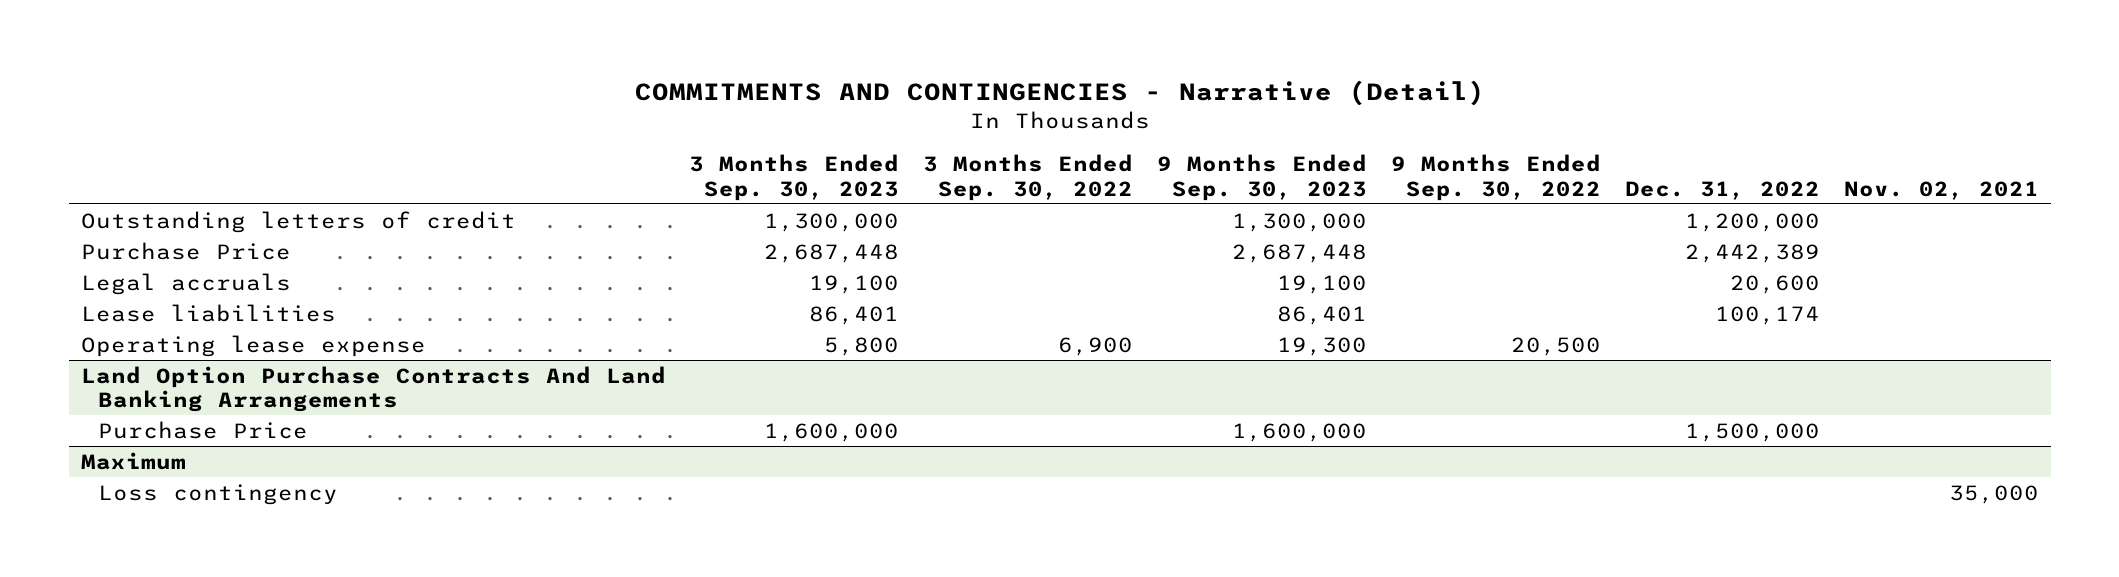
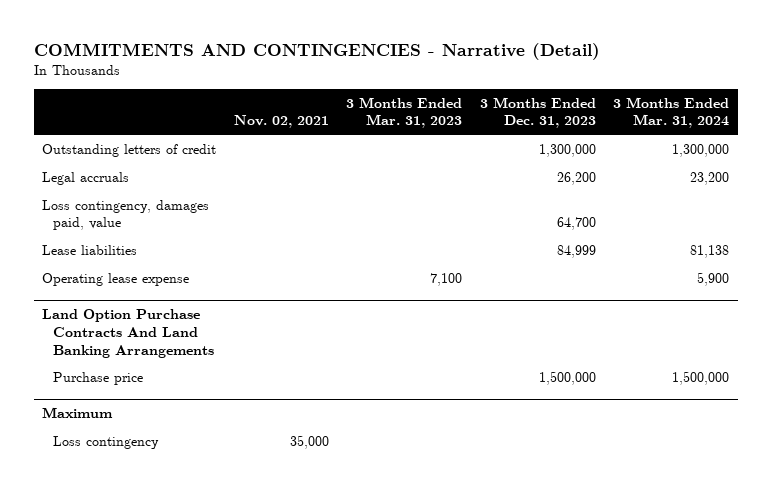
- | 3 Months Ended Sep. 30, 2023 | 3 Months Ended Sep. 30, 2022 | 9 Months Ended Sep. 30, 2023 | 9 Months Ended Sep. 30, 2022 | Dec. 31, 2022 | Nov. 02, 2021
+ | Nov. 02, 2021 | 3 Months Ended Mar. 31, 2023 | 3 Months Ended Dec. 31, 2023 | 3 Months Ended Mar. 31, 2024
- Purchase Price | 2,687,448 | | 2,687,448 | | 2,442,389 |
+ Loss contingency, damages paid, value | | | 64,700 |
@ Land Option Purchase Contracts And Land Banking Arrangements
- Purchase Price | 1,600,000 | | 1,600,000 | | 1,500,000 |
+ Purchase price | | | 1,500,000 | 1,500,000

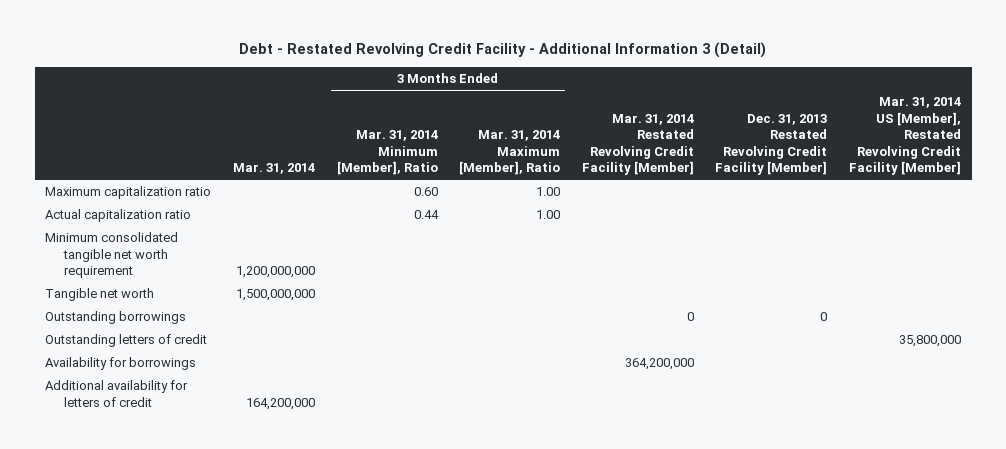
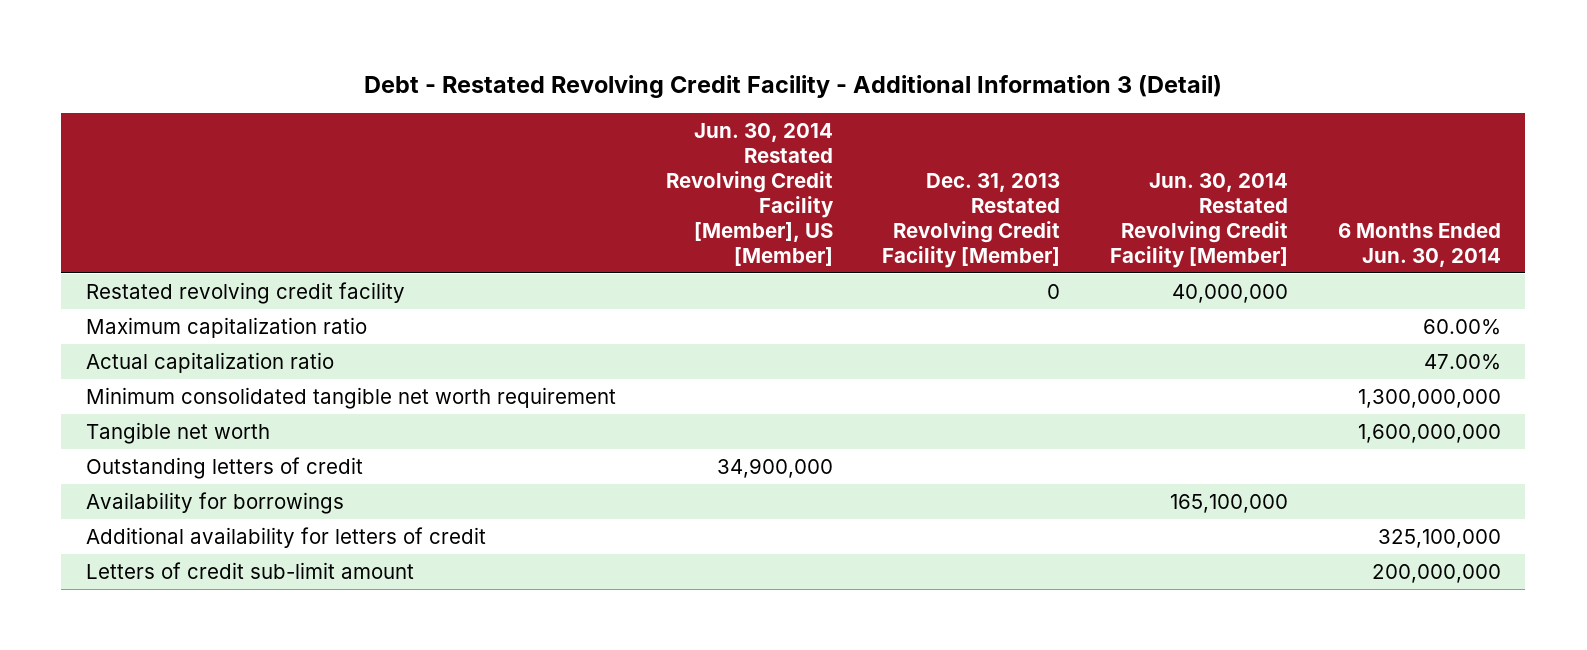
- | Mar. 31, 2014 | 3 Months Ended Mar. 31, 2014 Minimum [Member], Ratio | 3 Months Ended Mar. 31, 2014 Maximum [Member], Ratio | Mar. 31, 2014 Restated Revolving Credit Facility [Member] | Dec. 31, 2013 Restated Revolving Credit Facility [Member] | Mar. 31, 2014 US [Member], Restated Revolving Credit Facility [Member]
+ | Jun. 30, 2014 Restated Revolving Credit Facility [Member], US [Member] | Dec. 31, 2013 Restated Revolving Credit Facility [Member] | Jun. 30, 2014 Restated Revolving Credit Facility [Member] | 6 Months Ended Jun. 30, 2014
+ Restated revolving credit facility | | 0 | 40,000,000 |
- Outstanding borrowings | | | | 0 | 0 |
+ Letters of credit sub-limit amount | | | | 200,000,000

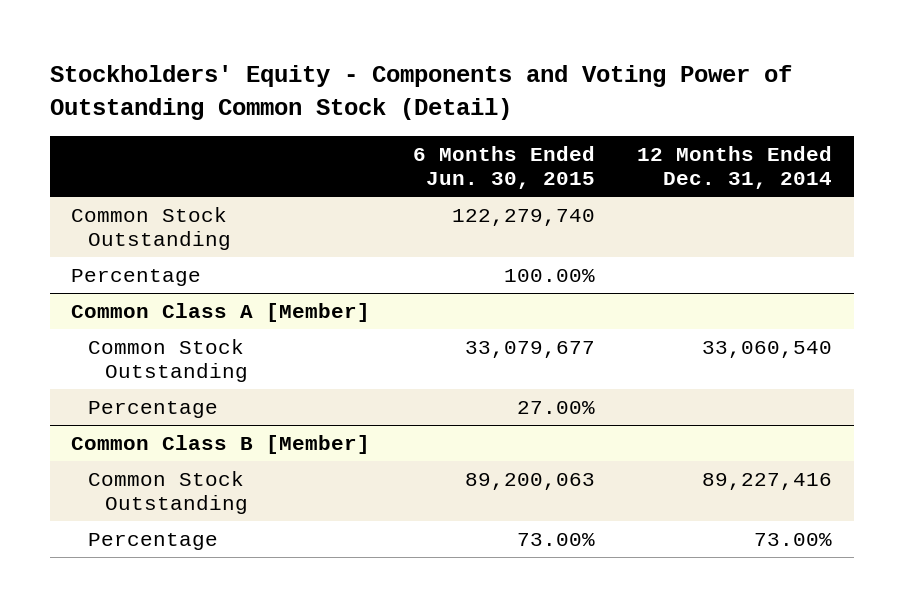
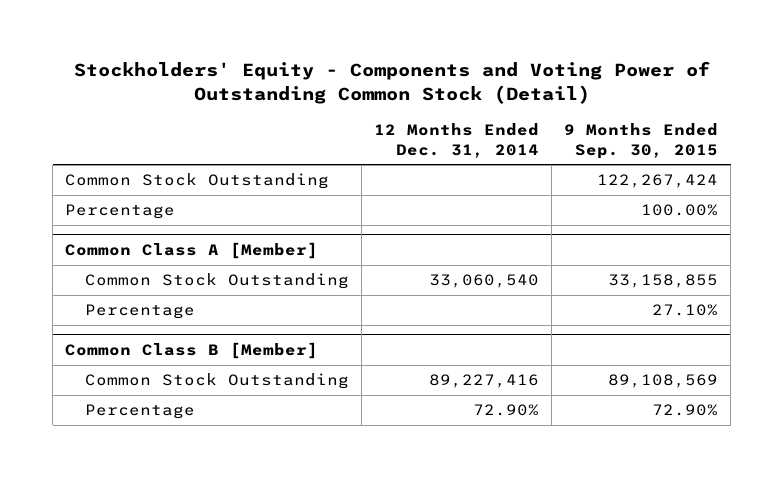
- | 6 Months Ended Jun. 30, 2015 | 12 Months Ended Dec. 31, 2014
+ | 12 Months Ended Dec. 31, 2014 | 9 Months Ended Sep. 30, 2015
@ Common Class B [Member]
- Percentage | 73.00% | 73.00%
+ Percentage | 72.90% | 72.90%

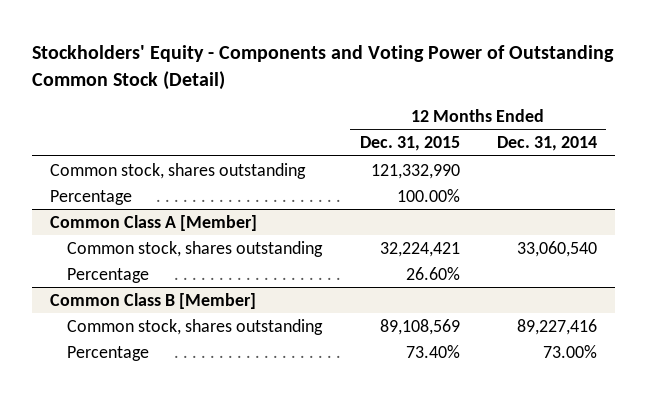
- | 12 Months Ended Dec. 31, 2014 | 9 Months Ended Sep. 30, 2015
+ | 12 Months Ended Dec. 31, 2015 | 12 Months Ended Dec. 31, 2014
- Common Stock Outstanding | | 122,267,424
+ Common stock, shares outstanding | 121,332,990 |
@ Common Class A [Member]
- Common Stock Outstanding | 33,060,540 | 33,158,855
+ Common stock, shares outstanding | 32,224,421 | 33,060,540
@ Common Class B [Member]
- Common Stock Outstanding | 89,227,416 | 89,108,569
- Percentage | 72.90% | 72.90%
+ Common stock, shares outstanding | 89,108,569 | 89,227,416
+ Percentage | 73.40% | 73.00%

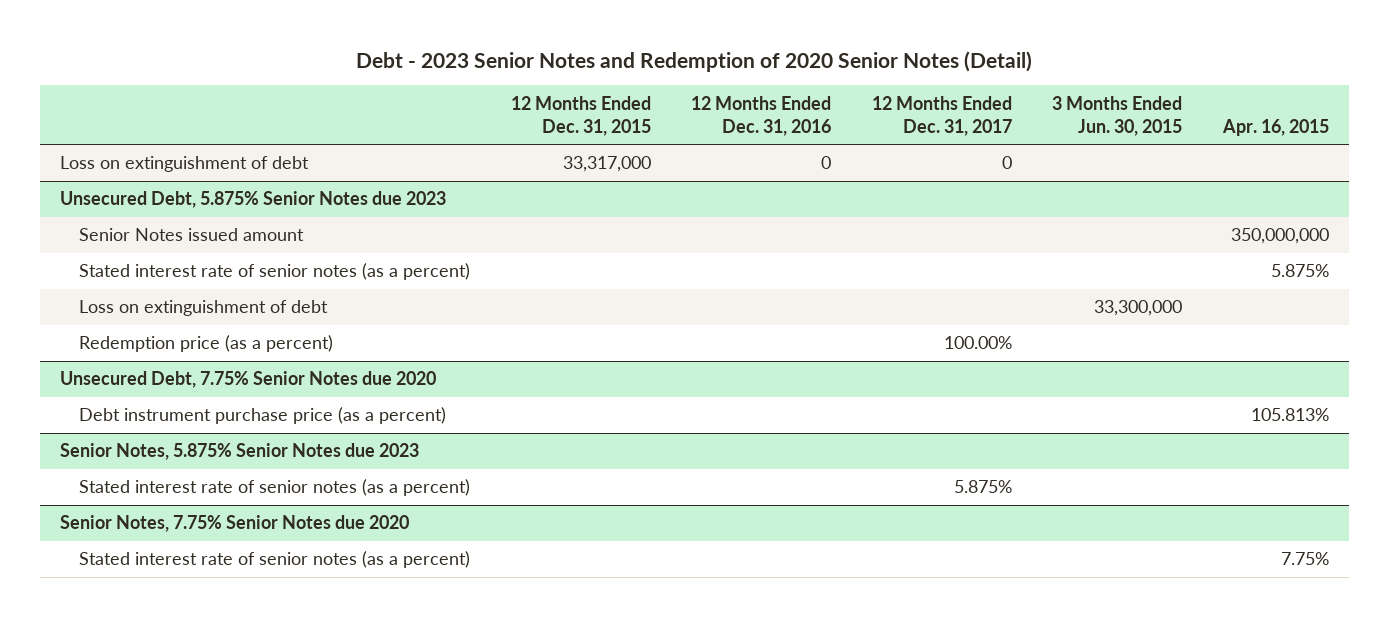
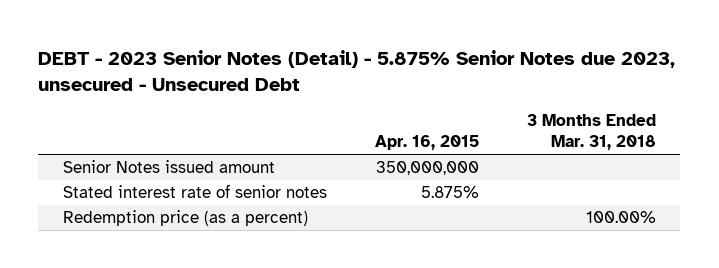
- Debt - 2023 Senior Notes and Redemption of 2020 Senior Notes (Detail)
+ DEBT - 2023 Senior Notes (Detail) - 5.875% Senior Notes due 2023, unsecured - Unsecured Debt
- | 12 Months Ended Dec. 31, 2015 | 12 Months Ended Dec. 31, 2016 | 12 Months Ended Dec. 31, 2017 | 3 Months Ended Jun. 30, 2015 | Apr. 16, 2015
+ | Apr. 16, 2015 | 3 Months Ended Mar. 31, 2018
- Loss on extinguishment of debt | 33,317,000 | 0 | 0 | |
- Unsecured Debt, 5.875% Senior Notes due 2023
- Senior Notes issued amount | | | | | 350,000,000
- Stated interest rate of senior notes (as a percent) | | | | | 5.875%
- Loss on extinguishment of debt | | | | 33,300,000 |
- Redemption price (as a percent) | | | 100.00% | |
- Unsecured Debt, 7.75% Senior Notes due 2020
- Debt instrument purchase price (as a percent) | | | | | 105.813%
- Senior Notes, 5.875% Senior Notes due 2023
- Stated interest rate of senior notes (as a percent) | | | 5.875% | |
- Senior Notes, 7.75% Senior Notes due 2020
- Stated interest rate of senior notes (as a percent) | | | | | 7.75%
+ Senior Notes issued amount | 350,000,000 |
+ Stated interest rate of senior notes | 5.875% |
+ Redemption price (as a percent) | | 100.00%

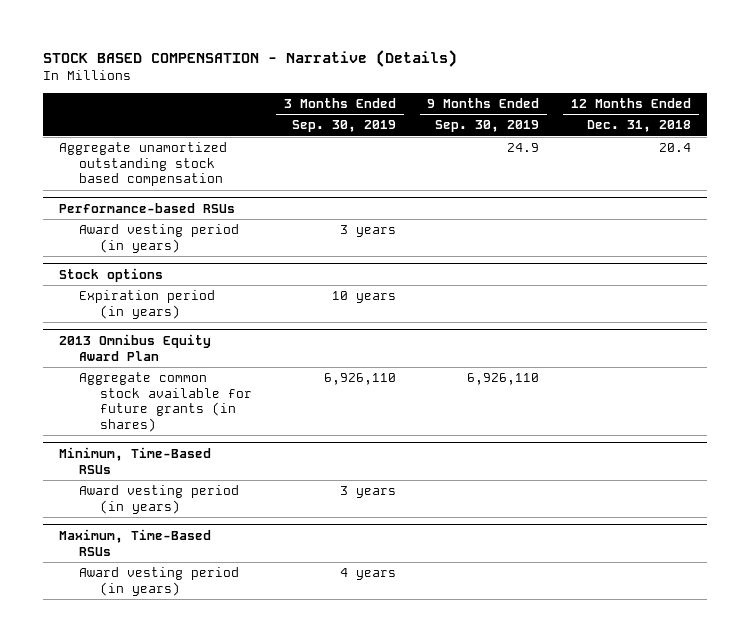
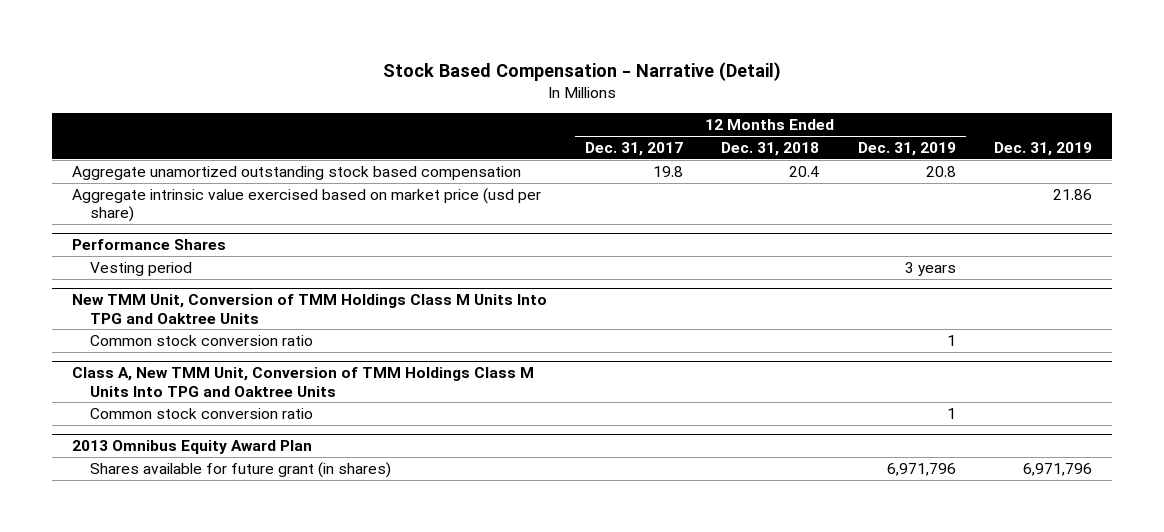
- STOCK BASED COMPENSATION - Narrative (Details)
+ Stock Based Compensation - Narrative (Detail)
- | 3 Months Ended Sep. 30, 2019 | 9 Months Ended Sep. 30, 2019 | 12 Months Ended Dec. 31, 2018
+ | 12 Months Ended Dec. 31, 2017 | 12 Months Ended Dec. 31, 2018 | 12 Months Ended Dec. 31, 2019 | Dec. 31, 2019
- Performance-based RSUs
- Award vesting period (in years) | 3 years | |
- Stock options
- Expiration period (in years) | 10 years | |
+ Aggregate intrinsic value exercised based on market price (usd per share) | | | | 21.86
+ Performance Shares
+ Vesting period | | | 3 years |
+ New TMM Unit, Conversion of TMM Holdings Class M Units Into TPG and Oaktree Units
+ Common stock conversion ratio | | | 1 |
+ Class A, New TMM Unit, Conversion of TMM Holdings Class M Units Into TPG and Oaktree Units
+ Common stock conversion ratio | | | 1 |
@ 2013 Omnibus Equity Award Plan
- Aggregate common stock available for future grants (in shares) | 6,926,110 | 6,926,110 |
- Minimum, Time-Based RSUs
- Award vesting period (in years) | 3 years | |
- Maximum, Time-Based RSUs
- Award vesting period (in years) | 4 years | |
@ 2013 Omnibus Equity Award Plan
+ Shares available for future grant (in shares) | | | 6,971,796 | 6,971,796

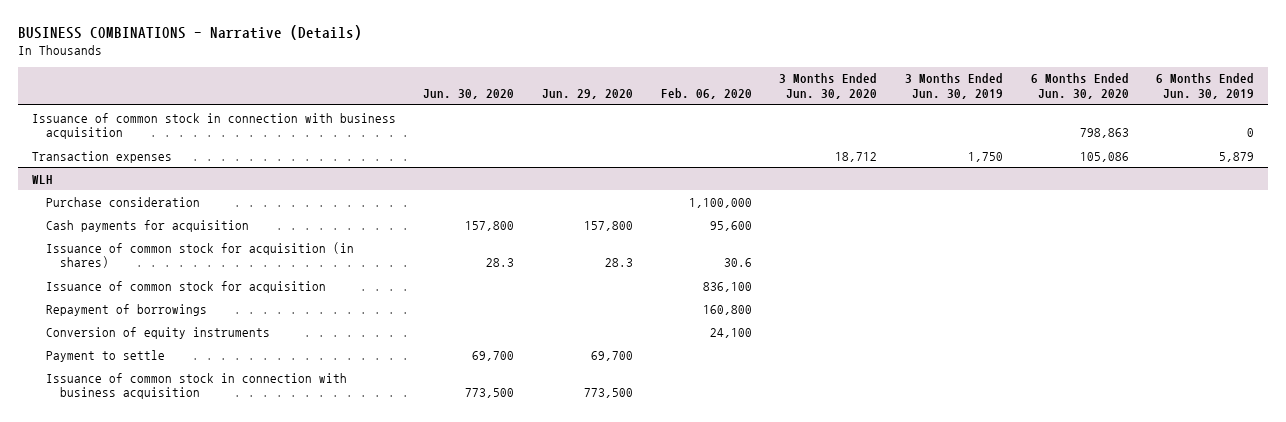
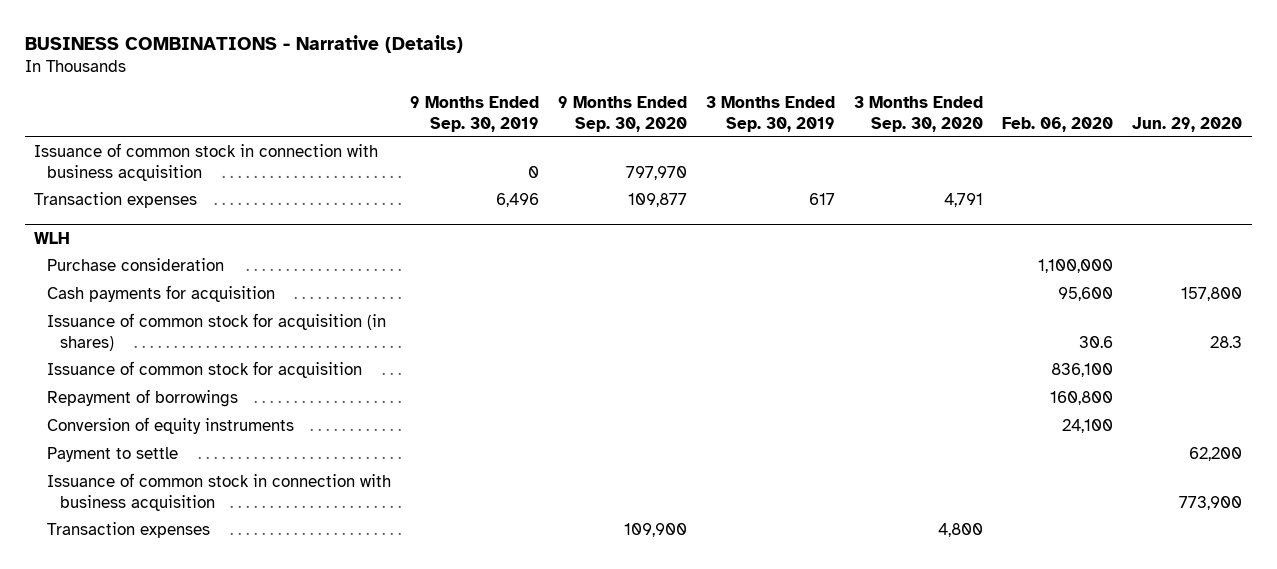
- | Jun. 30, 2020 | Jun. 29, 2020 | Feb. 06, 2020 | 3 Months Ended Jun. 30, 2020 | 3 Months Ended Jun. 30, 2019 | 6 Months Ended Jun. 30, 2020 | 6 Months Ended Jun. 30, 2019
+ | 9 Months Ended Sep. 30, 2019 | 9 Months Ended Sep. 30, 2020 | 3 Months Ended Sep. 30, 2019 | 3 Months Ended Sep. 30, 2020 | Feb. 06, 2020 | Jun. 29, 2020
@ WLH
- Payment to settle | 69,700 | 69,700 | | | | |
- Issuance of common stock in connection with business acquisition | 773,500 | 773,500 | | | | |
+ Payment to settle | | | | | | 62,200
+ Issuance of common stock in connection with business acquisition | | | | | | 773,900
+ Transaction expenses | | 109,900 | | 4,800 | |

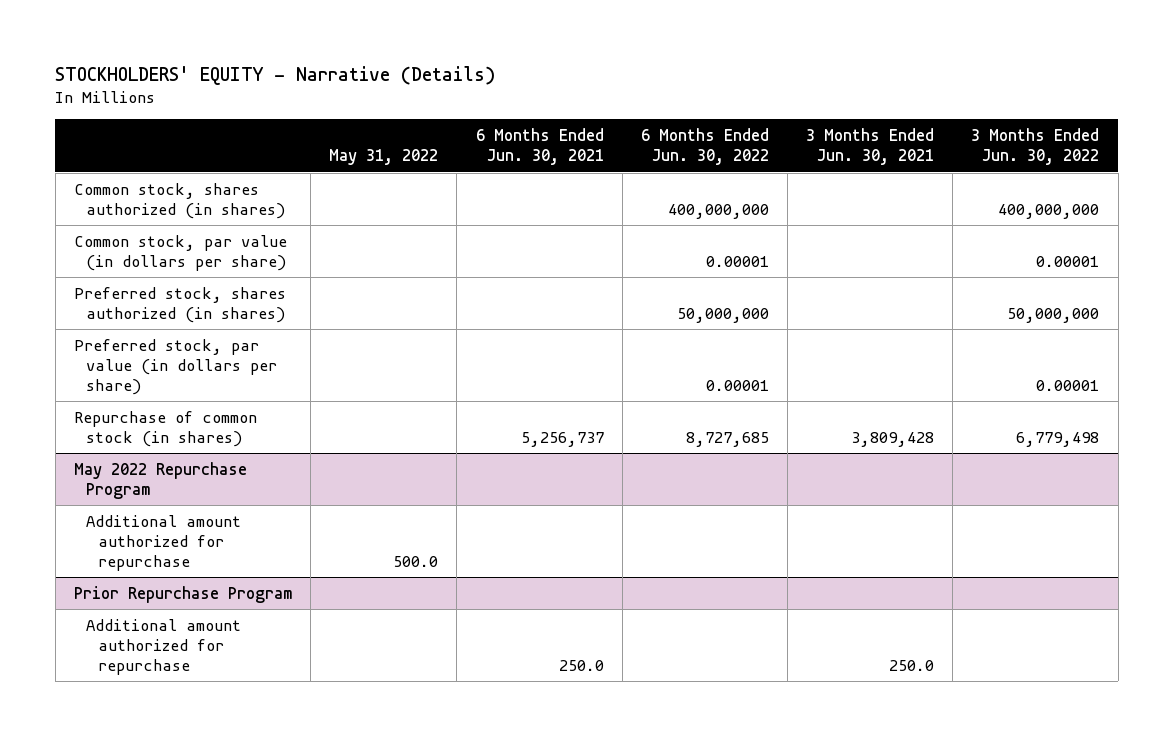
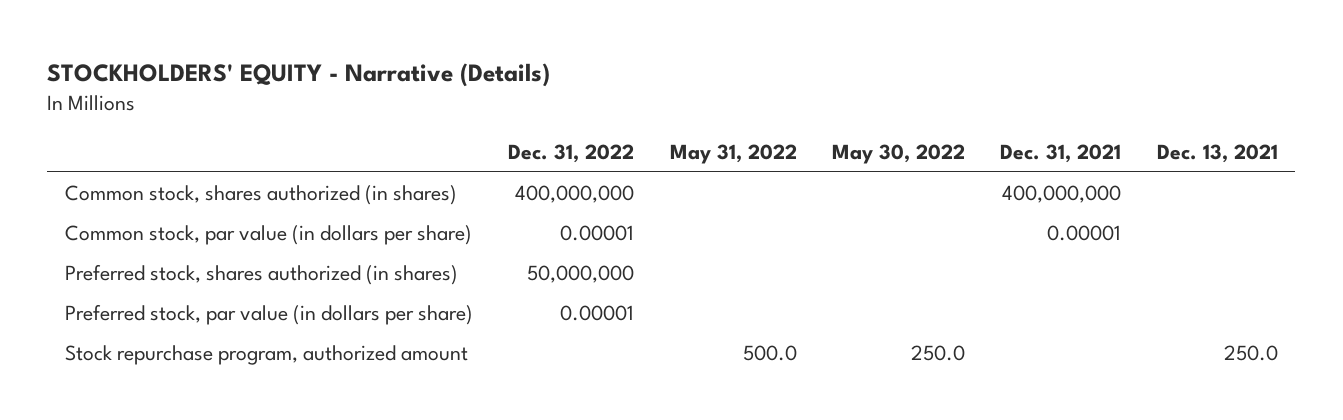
- | May 31, 2022 | 6 Months Ended Jun. 30, 2021 | 6 Months Ended Jun. 30, 2022 | 3 Months Ended Jun. 30, 2021 | 3 Months Ended Jun. 30, 2022
+ | Dec. 31, 2022 | May 31, 2022 | May 30, 2022 | Dec. 31, 2021 | Dec. 13, 2021
- Repurchase of common stock (in shares) | | 5,256,737 | 8,727,685 | 3,809,428 | 6,779,498
- May 2022 Repurchase Program
- Additional amount authorized for repurchase | 500.0 | | | |
- Prior Repurchase Program
- Additional amount authorized for repurchase | | 250.0 | | 250.0 |
+ Stock repurchase program, authorized amount | | 500.0 | 250.0 | | 250.0

